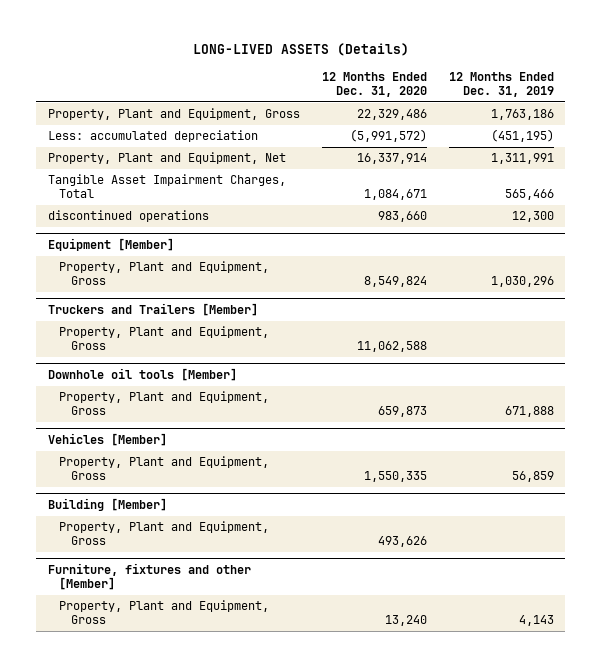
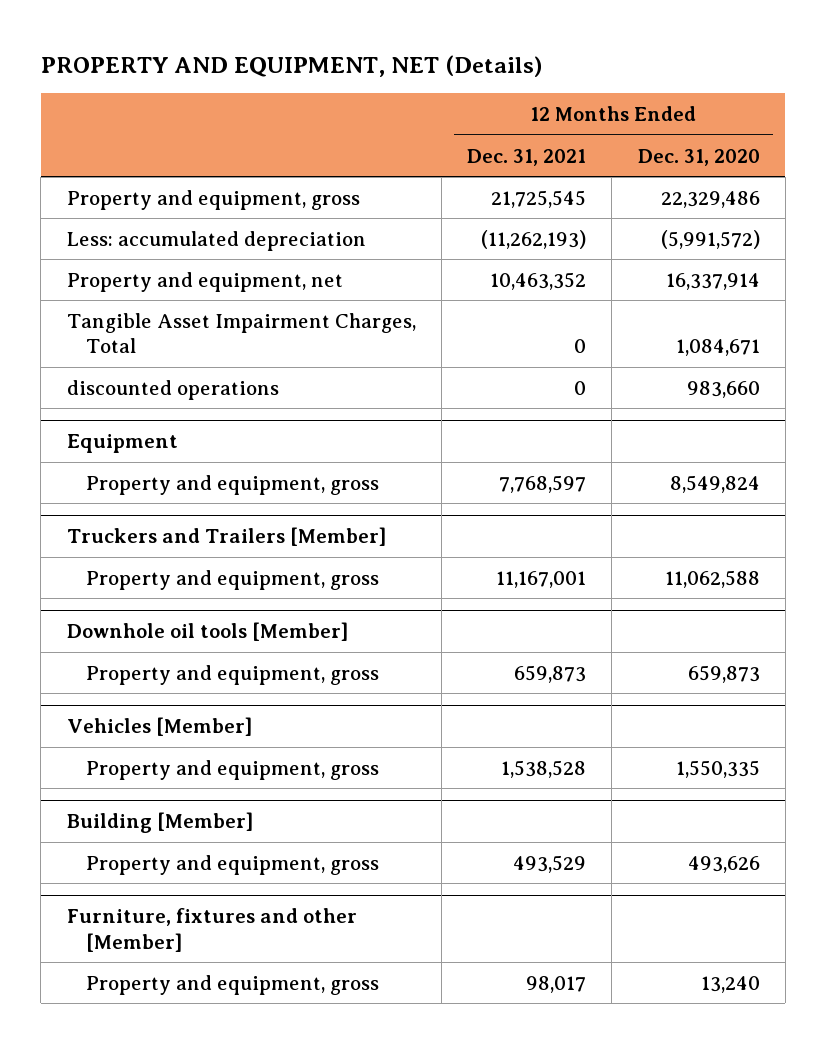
- LONG-LIVED ASSETS (Details)
+ PROPERTY AND EQUIPMENT, NET (Details)
- | 12 Months Ended Dec. 31, 2020 | 12 Months Ended Dec. 31, 2019
+ | 12 Months Ended Dec. 31, 2021 | 12 Months Ended Dec. 31, 2020
- Property, Plant and Equipment, Gross | 22,329,486 | 1,763,186
+ Property and equipment, gross | 21,725,545 | 22,329,486
- Property, Plant and Equipment, Net | 16,337,914 | 1,311,991
+ Property and equipment, net | 10,463,352 | 16,337,914
- discontinued operations | 983,660 | 12,300
- Equipment [Member]
- Property, Plant and Equipment, Gross | 8,549,824 | 1,030,296
+ discounted operations | 0 | 983,660
+ Equipment
+ Property and equipment, gross | 7,768,597 | 8,549,824
@ Truckers and Trailers [Member]
- Property, Plant and Equipment, Gross | 11,062,588 |
+ Property and equipment, gross | 11,167,001 | 11,062,588
@ Downhole oil tools [Member]
- Property, Plant and Equipment, Gross | 659,873 | 671,888
+ Property and equipment, gross | 659,873 | 659,873
@ Vehicles [Member]
- Property, Plant and Equipment, Gross | 1,550,335 | 56,859
+ Property and equipment, gross | 1,538,528 | 1,550,335
@ Building [Member]
- Property, Plant and Equipment, Gross | 493,626 |
+ Property and equipment, gross | 493,529 | 493,626
@ Furniture, fixtures and other [Member]
- Property, Plant and Equipment, Gross | 13,240 | 4,143
+ Property and equipment, gross | 98,017 | 13,240

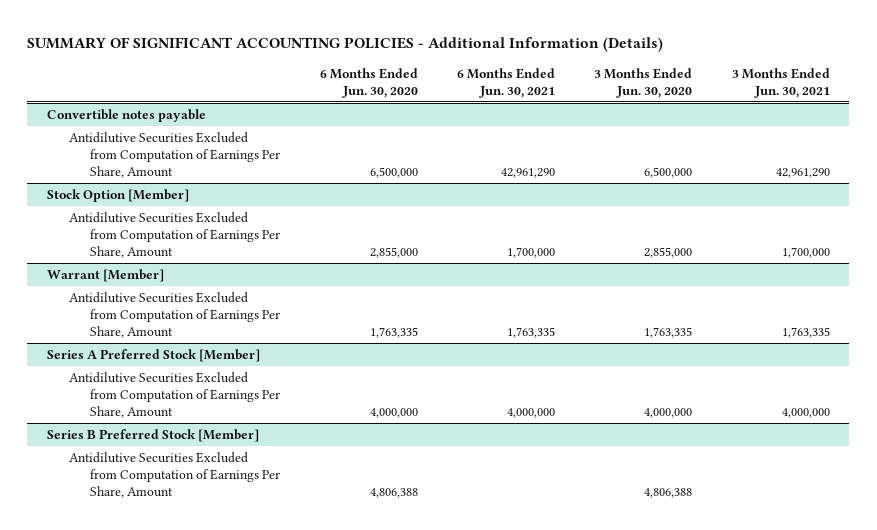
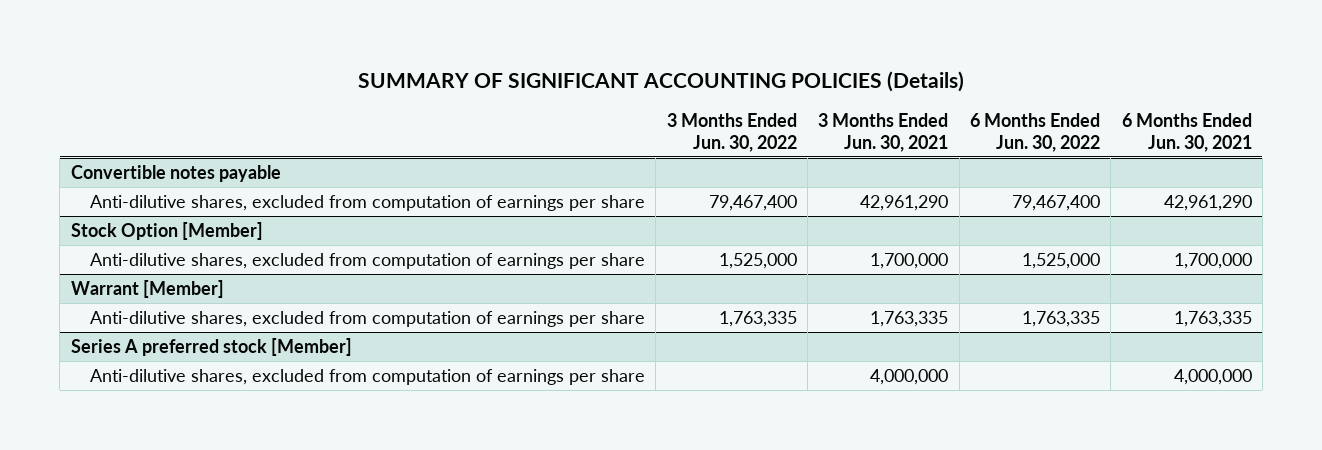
- SUMMARY OF SIGNIFICANT ACCOUNTING POLICIES - Additional Information (Details)
+ SUMMARY OF SIGNIFICANT ACCOUNTING POLICIES (Details)
- | 6 Months Ended Jun. 30, 2020 | 6 Months Ended Jun. 30, 2021 | 3 Months Ended Jun. 30, 2020 | 3 Months Ended Jun. 30, 2021
+ | 3 Months Ended Jun. 30, 2022 | 3 Months Ended Jun. 30, 2021 | 6 Months Ended Jun. 30, 2022 | 6 Months Ended Jun. 30, 2021
@ Convertible notes payable
- Antidilutive Securities Excluded from Computation of Earnings Per Share, Amount | 6,500,000 | 42,961,290 | 6,500,000 | 42,961,290
+ Anti-dilutive shares, excluded from computation of earnings per share | 79,467,400 | 42,961,290 | 79,467,400 | 42,961,290
@ Stock Option [Member]
- Antidilutive Securities Excluded from Computation of Earnings Per Share, Amount | 2,855,000 | 1,700,000 | 2,855,000 | 1,700,000
+ Anti-dilutive shares, excluded from computation of earnings per share | 1,525,000 | 1,700,000 | 1,525,000 | 1,700,000
@ Warrant [Member]
- Antidilutive Securities Excluded from Computation of Earnings Per Share, Amount | 1,763,335 | 1,763,335 | 1,763,335 | 1,763,335
- Series A Preferred Stock [Member]
- Antidilutive Securities Excluded from Computation of Earnings Per Share, Amount | 4,000,000 | 4,000,000 | 4,000,000 | 4,000,000
- Series B Preferred Stock [Member]
- Antidilutive Securities Excluded from Computation of Earnings Per Share, Amount | 4,806,388 | | 4,806,388 |
@ Warrant [Member]
+ Anti-dilutive shares, excluded from computation of earnings per share | 1,763,335 | 1,763,335 | 1,763,335 | 1,763,335
+ Series A preferred stock [Member]
+ Anti-dilutive shares, excluded from computation of earnings per share | | 4,000,000 | | 4,000,000

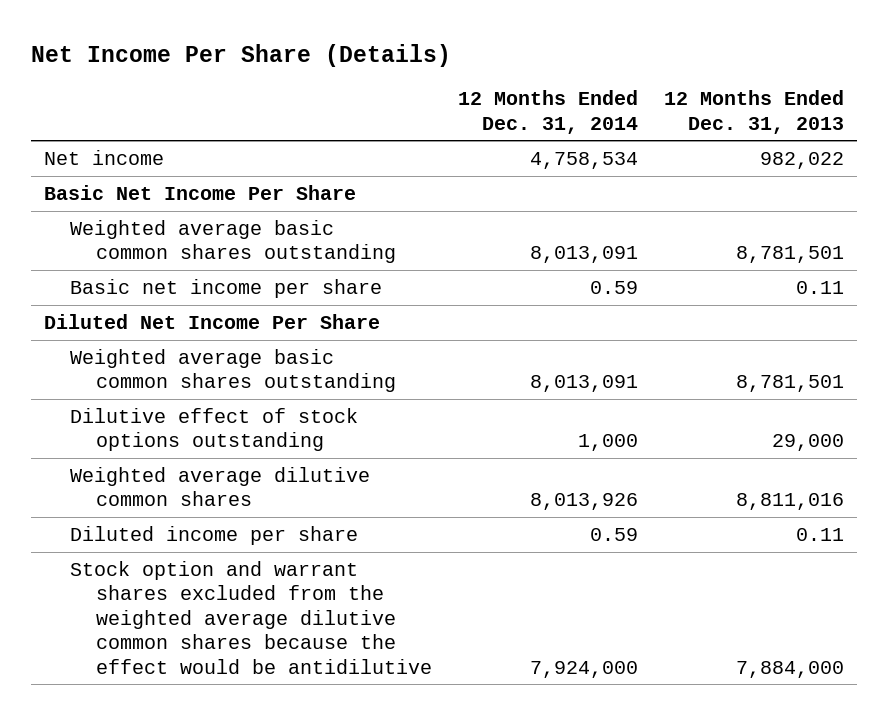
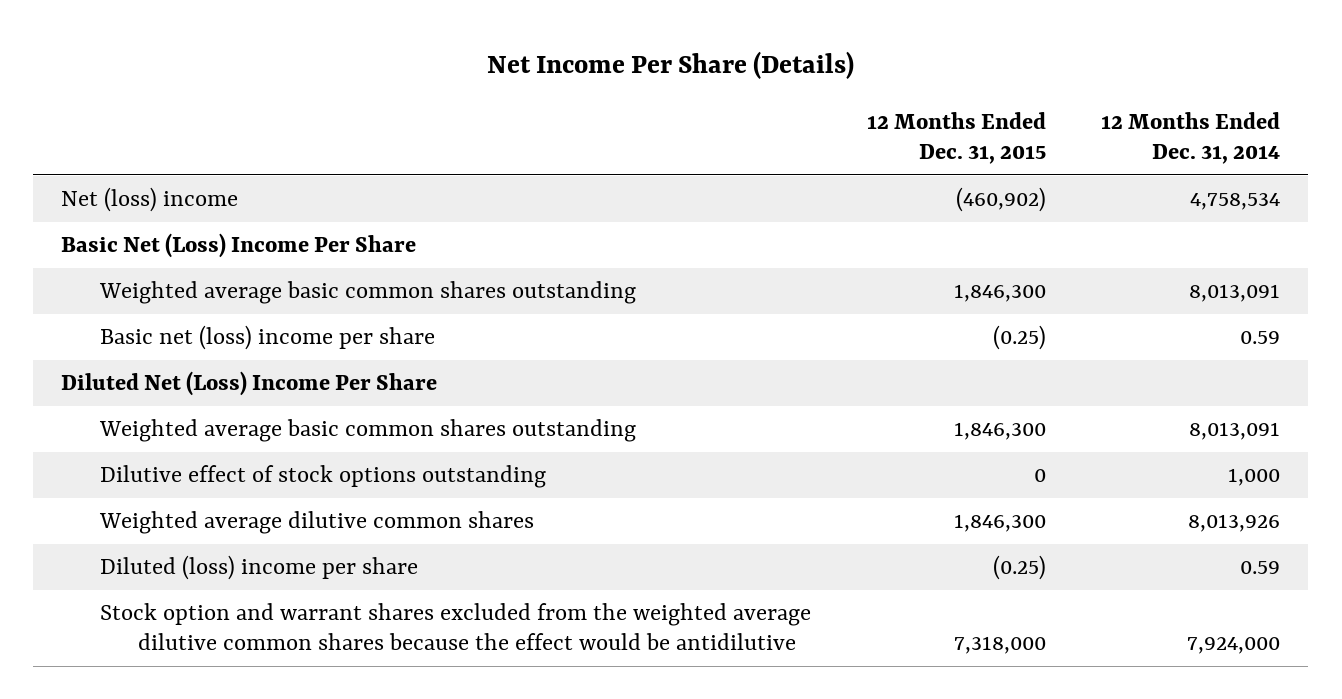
- | 12 Months Ended Dec. 31, 2014 | 12 Months Ended Dec. 31, 2013
+ | 12 Months Ended Dec. 31, 2015 | 12 Months Ended Dec. 31, 2014
- Net income | 4,758,534 | 982,022
- Basic Net Income Per Share
+ Net (loss) income | (460,902) | 4,758,534
+ Basic Net (Loss) Income Per Share
- Basic net income per share | 0.59 | 0.11
- Diluted Net Income Per Share
+ Basic net (loss) income per share | (0.25) | 0.59
+ Diluted Net (Loss) Income Per Share
- Diluted income per share | 0.59 | 0.11
+ Diluted (loss) income per share | (0.25) | 0.59

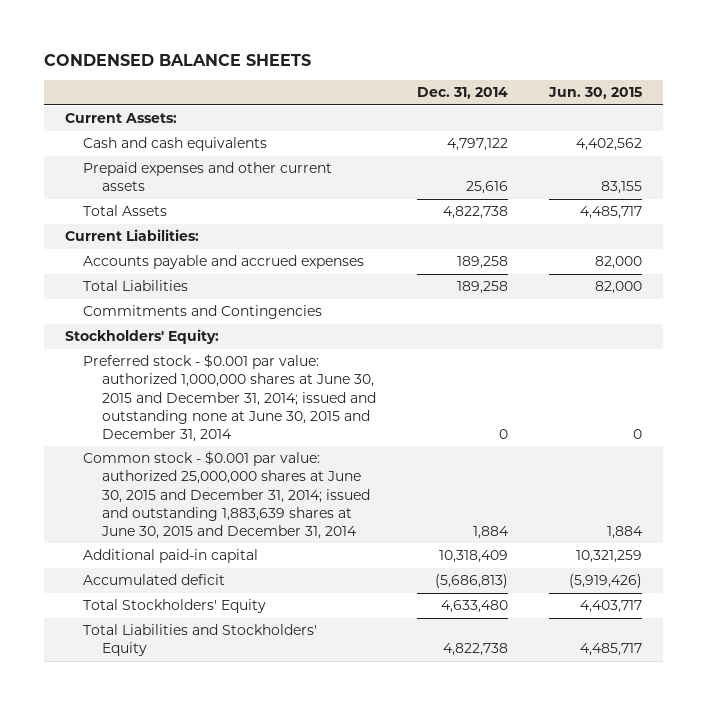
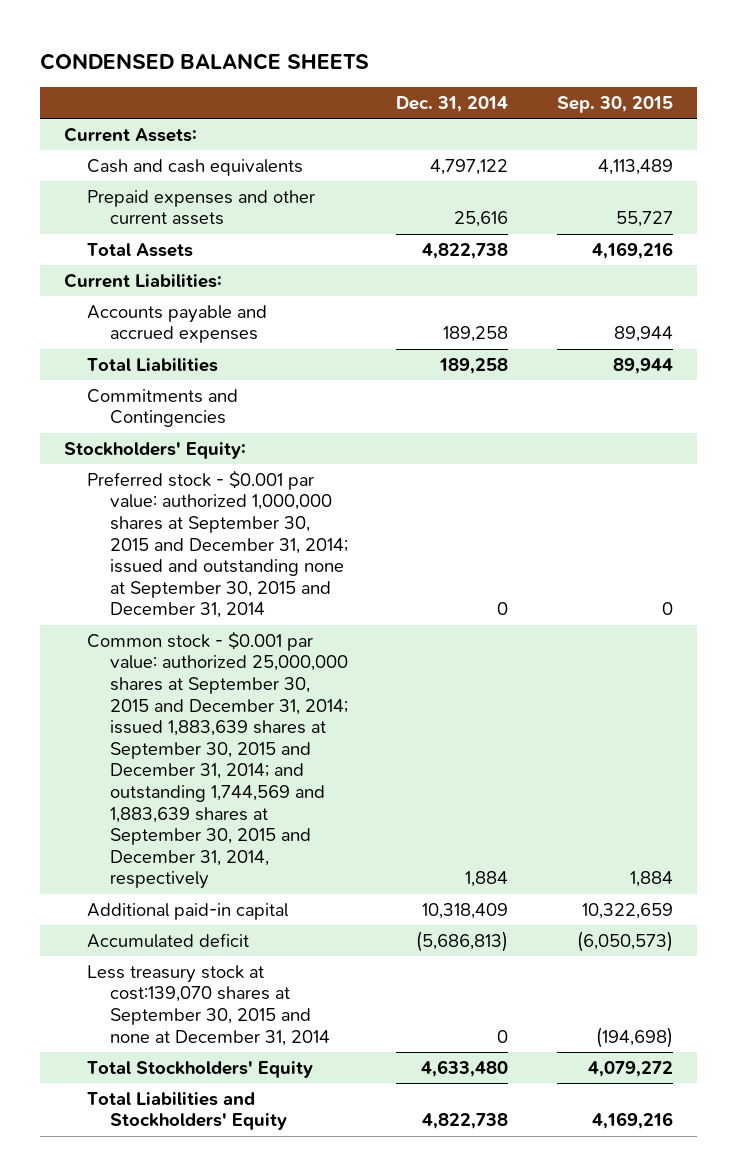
- | Dec. 31, 2014 | Jun. 30, 2015
+ | Dec. 31, 2014 | Sep. 30, 2015
- Preferred stock - $0.001 par value: authorized 1,000,000 shares at June 30, 2015 and December 31, 2014; issued and outstanding none at June 30, 2015 and December 31, 2014 | 0 | 0
- Common stock - $0.001 par value: authorized 25,000,000 shares at June 30, 2015 and December 31, 2014; issued and outstanding 1,883,639 shares at June 30, 2015 and December 31, 2014 | 1,884 | 1,884
+ Preferred stock - $0.001 par value: authorized 1,000,000 shares at September 30, 2015 and December 31, 2014; issued and outstanding none at September 30, 2015 and December 31, 2014 | 0 | 0
+ Common stock - $0.001 par value: authorized 25,000,000 shares at September 30, 2015 and December 31, 2014; issued 1,883,639 shares at September 30, 2015 and December 31, 2014; and outstanding 1,744,569 and 1,883,639 shares at September 30, 2015 and December 31, 2014, respectively | 1,884 | 1,884
+ Less treasury stock at cost:139,070 shares at September 30, 2015 and none at December 31, 2014 | 0 | (194,698)

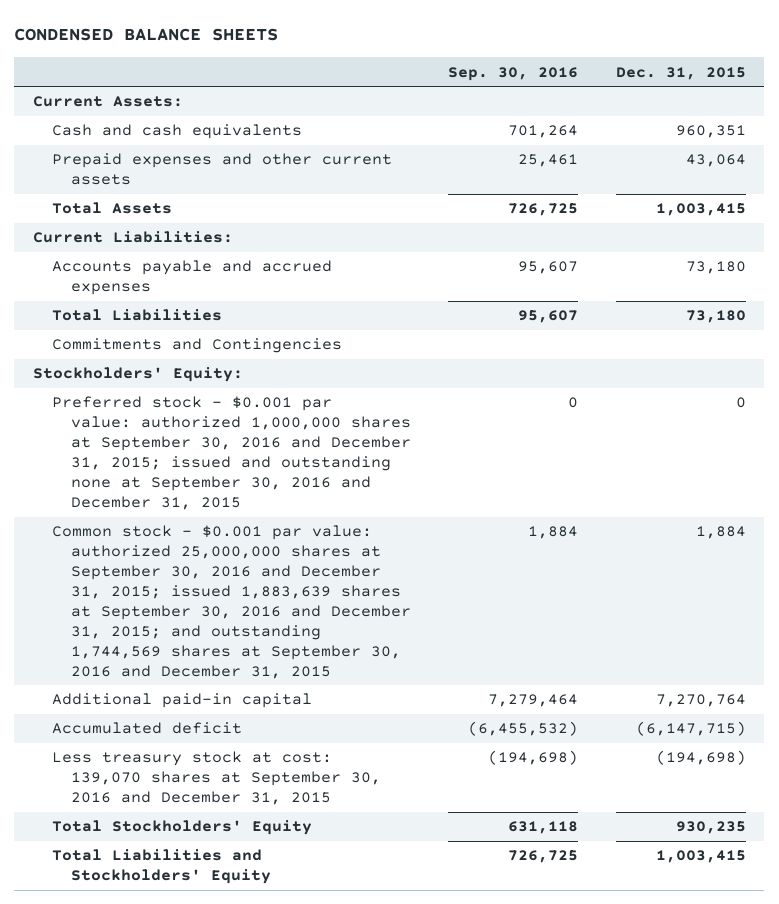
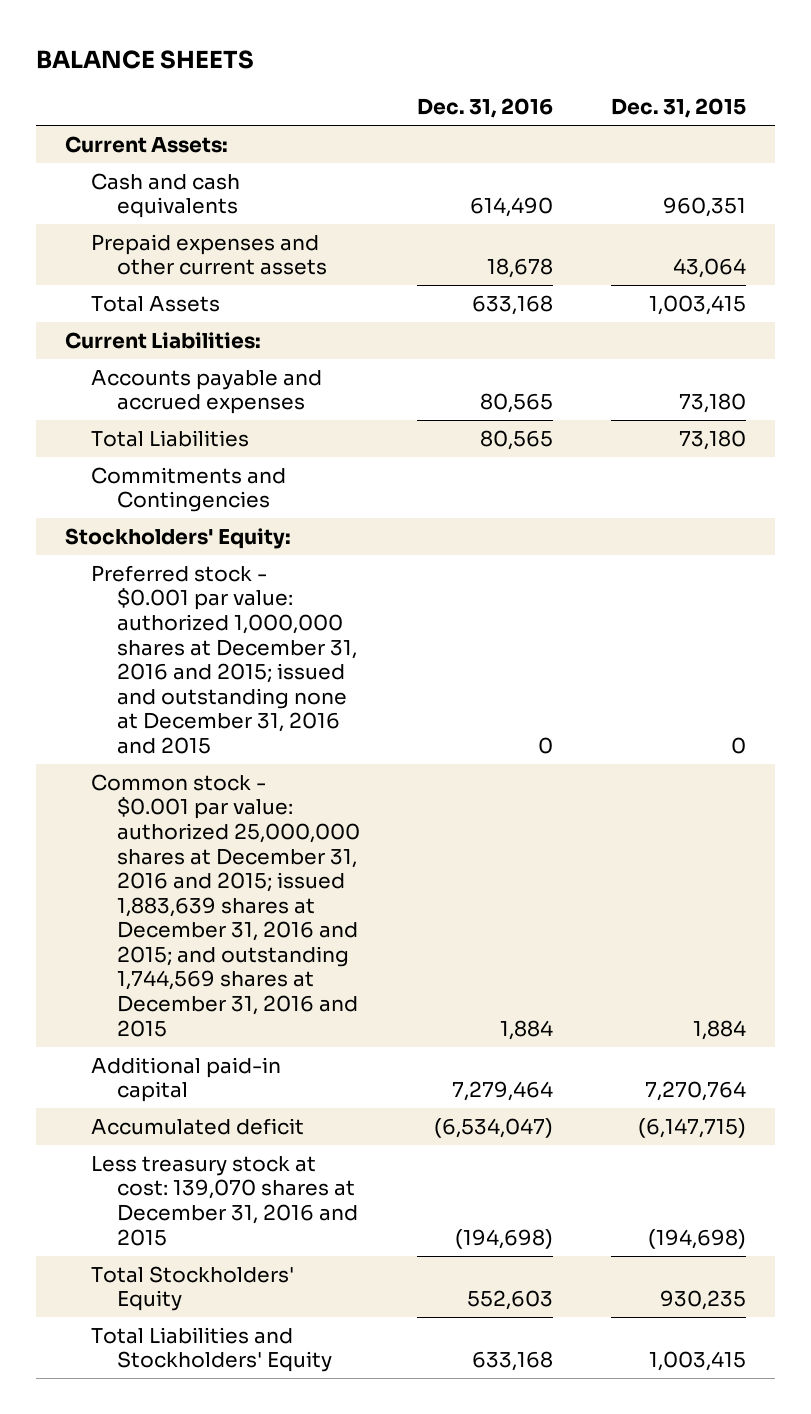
- CONDENSED BALANCE SHEETS
+ BALANCE SHEETS
- | Sep. 30, 2016 | Dec. 31, 2015
+ | Dec. 31, 2016 | Dec. 31, 2015
- Preferred stock - $0.001 par value: authorized 1,000,000 shares at September 30, 2016 and December 31, 2015; issued and outstanding none at September 30, 2016 and December 31, 2015 | 0 | 0
- Common stock - $0.001 par value: authorized 25,000,000 shares at September 30, 2016 and December 31, 2015; issued 1,883,639 shares at September 30, 2016 and December 31, 2015; and outstanding 1,744,569 shares at September 30, 2016 and December 31, 2015 | 1,884 | 1,884
+ Preferred stock - $0.001 par value: authorized 1,000,000 shares at December 31, 2016 and 2015; issued and outstanding none at December 31, 2016 and 2015 | 0 | 0
+ Common stock - $0.001 par value: authorized 25,000,000 shares at December 31, 2016 and 2015; issued 1,883,639 shares at December 31, 2016 and 2015; and outstanding 1,744,569 shares at December 31, 2016 and 2015 | 1,884 | 1,884
- Less treasury stock at cost: 139,070 shares at September 30, 2016 and December 31, 2015 | (194,698) | (194,698)
+ Less treasury stock at cost: 139,070 shares at December 31, 2016 and 2015 | (194,698) | (194,698)

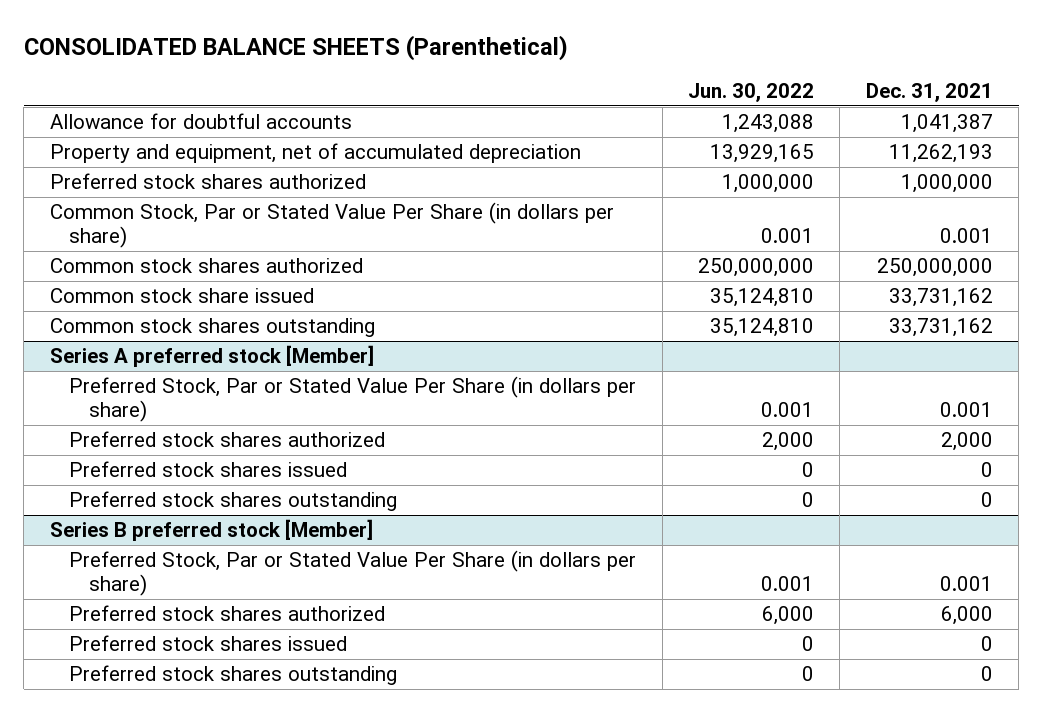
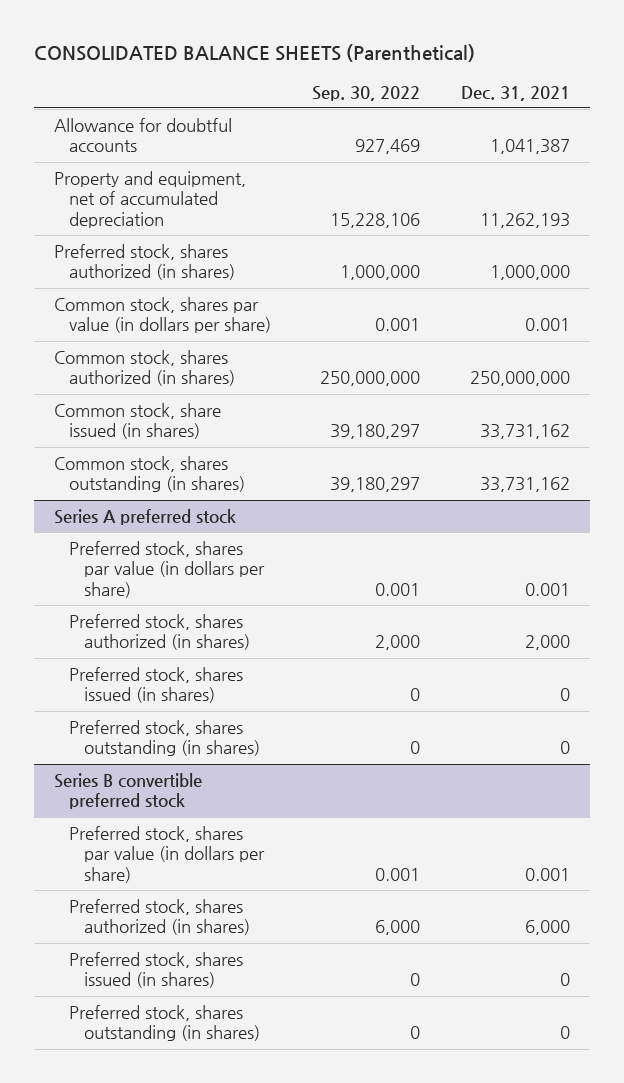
- | Jun. 30, 2022 | Dec. 31, 2021
+ | Sep. 30, 2022 | Dec. 31, 2021
- Preferred stock shares authorized | 1,000,000 | 1,000,000
- Common Stock, Par or Stated Value Per Share (in dollars per share) | 0.001 | 0.001
- Common stock shares authorized | 250,000,000 | 250,000,000
- Common stock share issued | 35,124,810 | 33,731,162
- Common stock shares outstanding | 35,124,810 | 33,731,162
- Series A preferred stock [Member]
- Preferred Stock, Par or Stated Value Per Share (in dollars per share) | 0.001 | 0.001
- Preferred stock shares authorized | 2,000 | 2,000
- Preferred stock shares issued | 0 | 0
- Preferred stock shares outstanding | 0 | 0
- Series B preferred stock [Member]
- Preferred Stock, Par or Stated Value Per Share (in dollars per share) | 0.001 | 0.001
- Preferred stock shares authorized | 6,000 | 6,000
- Preferred stock shares issued | 0 | 0
- Preferred stock shares outstanding | 0 | 0
+ Preferred stock, shares authorized (in shares) | 1,000,000 | 1,000,000
+ Common stock, shares par value (in dollars per share) | 0.001 | 0.001
+ Common stock, shares authorized (in shares) | 250,000,000 | 250,000,000
+ Common stock, share issued (in shares) | 39,180,297 | 33,731,162
+ Common stock, shares outstanding (in shares) | 39,180,297 | 33,731,162
+ Series A preferred stock
+ Preferred stock, shares par value (in dollars per share) | 0.001 | 0.001
+ Preferred stock, shares authorized (in shares) | 2,000 | 2,000
+ Preferred stock, shares issued (in shares) | 0 | 0
+ Preferred stock, shares outstanding (in shares) | 0 | 0
+ Series B convertible preferred stock
+ Preferred stock, shares par value (in dollars per share) | 0.001 | 0.001
+ Preferred stock, shares authorized (in shares) | 6,000 | 6,000
+ Preferred stock, shares issued (in shares) | 0 | 0
+ Preferred stock, shares outstanding (in shares) | 0 | 0

